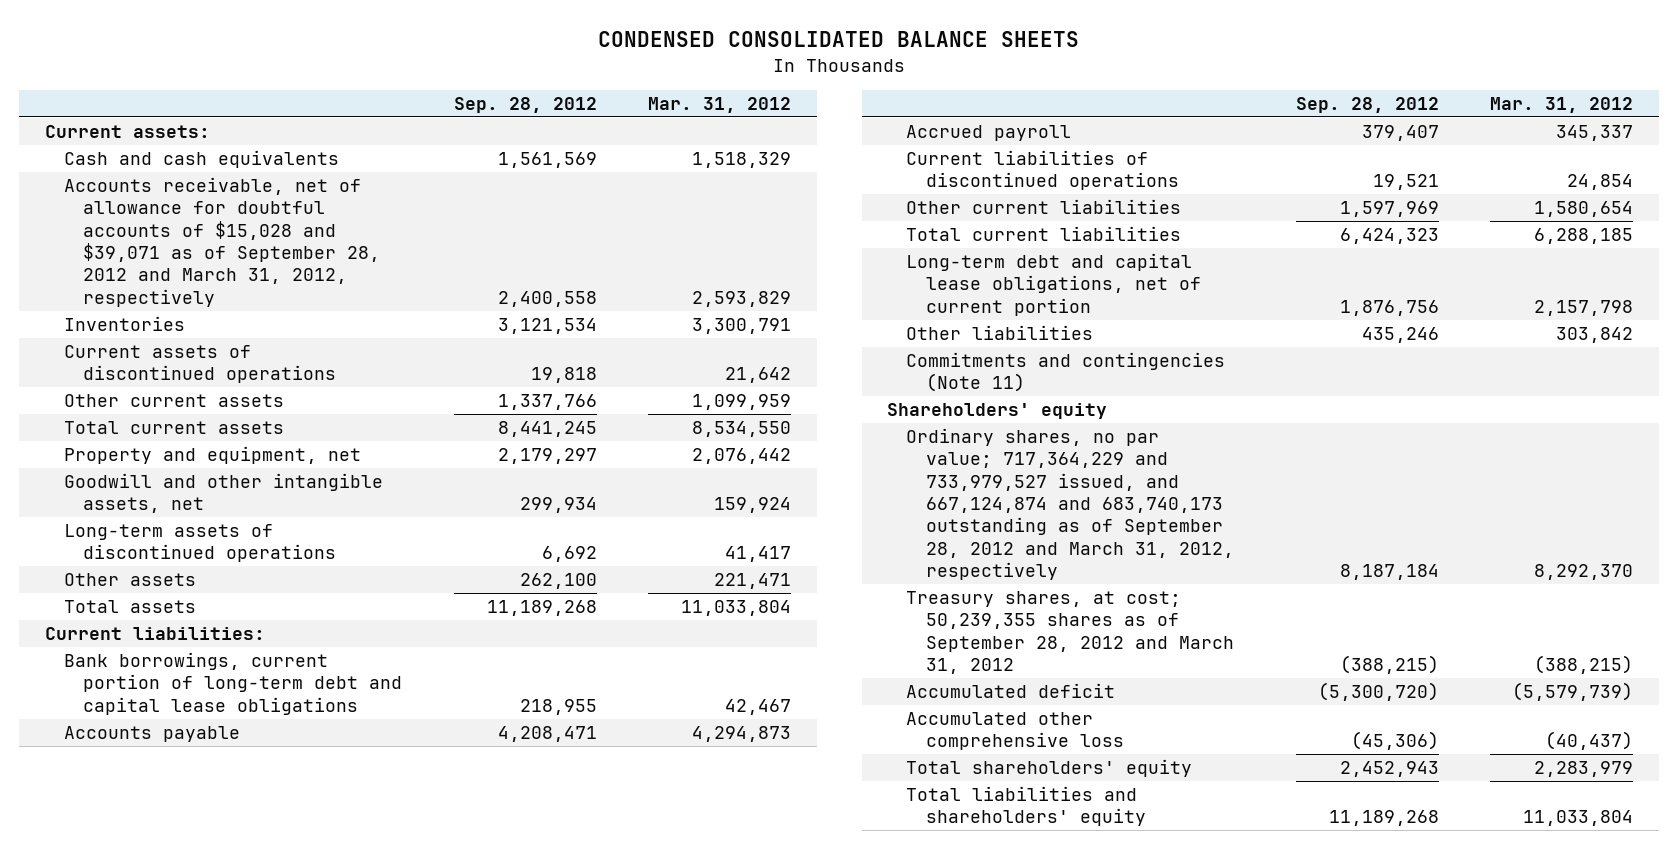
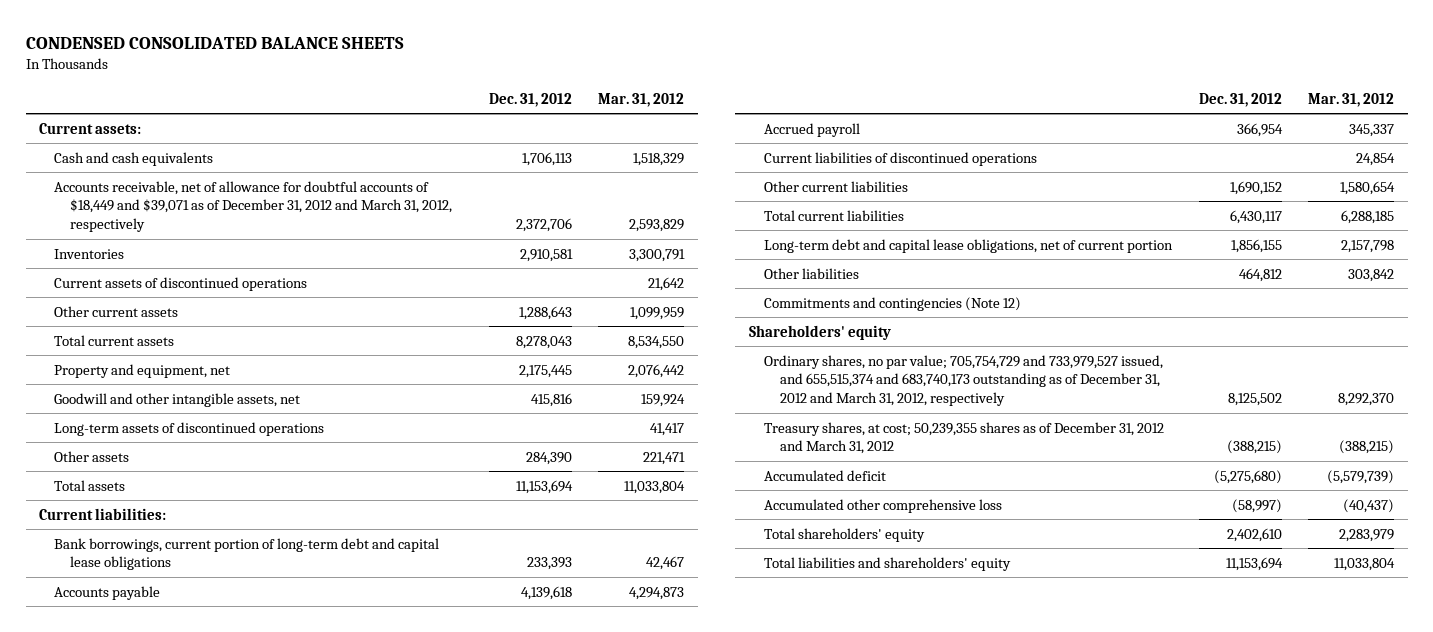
- | Sep. 28, 2012 | Mar. 31, 2012
+ | Dec. 31, 2012 | Mar. 31, 2012
- Accounts receivable, net of allowance for doubtful accounts of $15,028 and $39,071 as of September 28, 2012 and March 31, 2012, respectively | 2,400,558 | 2,593,829
+ Accounts receivable, net of allowance for doubtful accounts of $18,449 and $39,071 as of December 31, 2012 and March 31, 2012, respectively | 2,372,706 | 2,593,829
- Commitments and contingencies (Note 11)
+ Commitments and contingencies (Note 12)
- Ordinary shares, no par value; 717,364,229 and 733,979,527 issued, and 667,124,874 and 683,740,173 outstanding as of September 28, 2012 and March 31, 2012, respectively | 8,187,184 | 8,292,370
- Treasury shares, at cost; 50,239,355 shares as of September 28, 2012 and March 31, 2012 | (388,215) | (388,215)
+ Ordinary shares, no par value; 705,754,729 and 733,979,527 issued, and 655,515,374 and 683,740,173 outstanding as of December 31, 2012 and March 31, 2012, respectively | 8,125,502 | 8,292,370
+ Treasury shares, at cost; 50,239,355 shares as of December 31, 2012 and March 31, 2012 | (388,215) | (388,215)

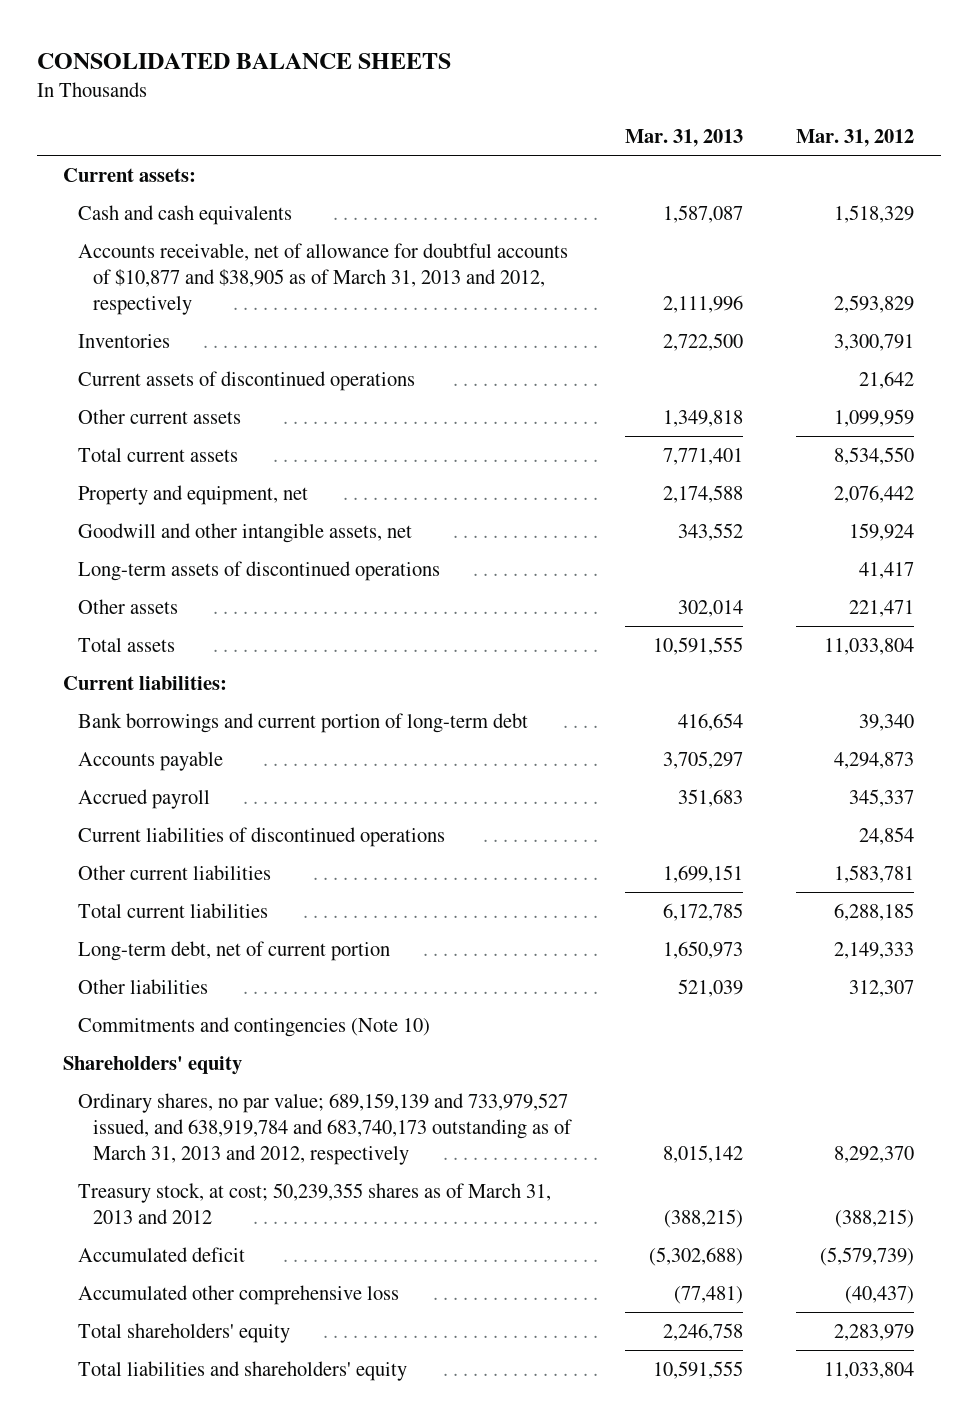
- CONDENSED CONSOLIDATED BALANCE SHEETS
+ CONSOLIDATED BALANCE SHEETS
- | Dec. 31, 2012 | Mar. 31, 2012
+ | Mar. 31, 2013 | Mar. 31, 2012
- Accounts receivable, net of allowance for doubtful accounts of $18,449 and $39,071 as of December 31, 2012 and March 31, 2012, respectively | 2,372,706 | 2,593,829
+ Accounts receivable, net of allowance for doubtful accounts of $10,877 and $38,905 as of March 31, 2013 and 2012, respectively | 2,111,996 | 2,593,829
- Bank borrowings, current portion of long-term debt and capital lease obligations | 233,393 | 42,467
+ Bank borrowings and current portion of long-term debt | 416,654 | 39,340
- Other current liabilities | 1,690,152 | 1,580,654
+ Other current liabilities | 1,699,151 | 1,583,781
- Long-term debt and capital lease obligations, net of current portion | 1,856,155 | 2,157,798
- Other liabilities | 464,812 | 303,842
- Commitments and contingencies (Note 12)
+ Long-term debt, net of current portion | 1,650,973 | 2,149,333
+ Other liabilities | 521,039 | 312,307
+ Commitments and contingencies (Note 10)
- Ordinary shares, no par value; 705,754,729 and 733,979,527 issued, and 655,515,374 and 683,740,173 outstanding as of December 31, 2012 and March 31, 2012, respectively | 8,125,502 | 8,292,370
- Treasury shares, at cost; 50,239,355 shares as of December 31, 2012 and March 31, 2012 | (388,215) | (388,215)
+ Ordinary shares, no par value; 689,159,139 and 733,979,527 issued, and 638,919,784 and 683,740,173 outstanding as of March 31, 2013 and 2012, respectively | 8,015,142 | 8,292,370
+ Treasury stock, at cost; 50,239,355 shares as of March 31, 2013 and 2012 | (388,215) | (388,215)

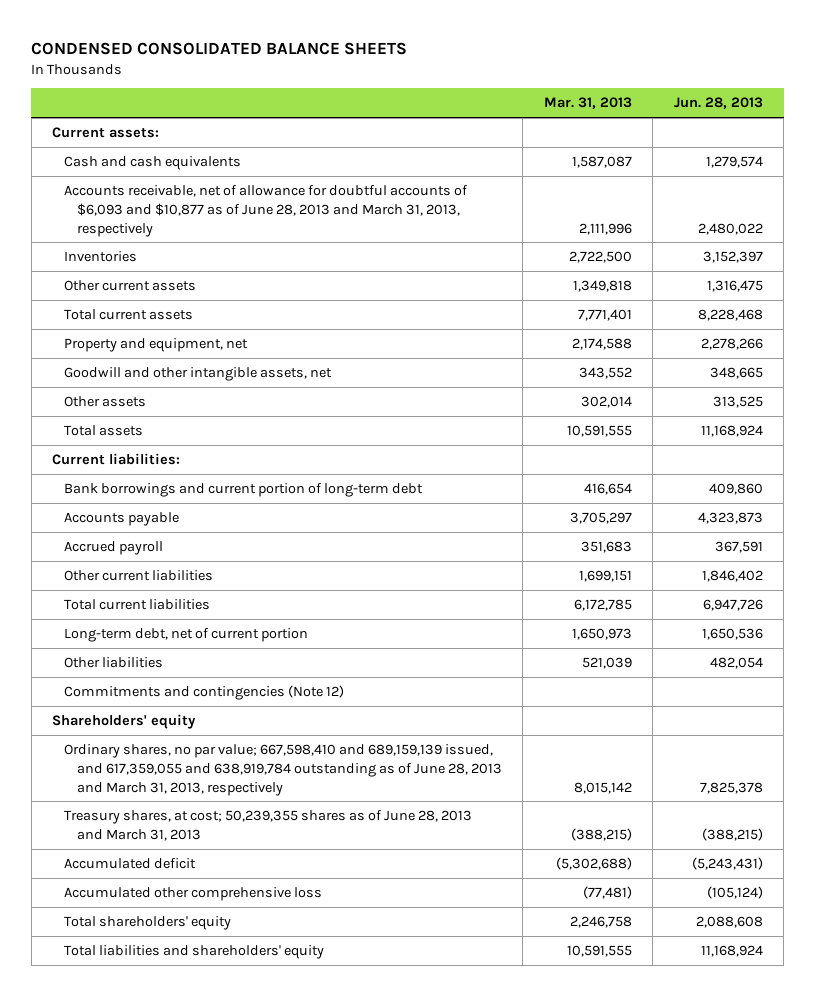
- CONSOLIDATED BALANCE SHEETS
+ CONDENSED CONSOLIDATED BALANCE SHEETS
- | Mar. 31, 2013 | Mar. 31, 2012
+ | Mar. 31, 2013 | Jun. 28, 2013
- Accounts receivable, net of allowance for doubtful accounts of $10,877 and $38,905 as of March 31, 2013 and 2012, respectively | 2,111,996 | 2,593,829
+ Accounts receivable, net of allowance for doubtful accounts of $6,093 and $10,877 as of June 28, 2013 and March 31, 2013, respectively | 2,111,996 | 2,480,022
- Current assets of discontinued operations | | 21,642
- Long-term assets of discontinued operations | | 41,417
- Current liabilities of discontinued operations | | 24,854
- Commitments and contingencies (Note 10)
+ Commitments and contingencies (Note 12)
- Ordinary shares, no par value; 689,159,139 and 733,979,527 issued, and 638,919,784 and 683,740,173 outstanding as of March 31, 2013 and 2012, respectively | 8,015,142 | 8,292,370
- Treasury stock, at cost; 50,239,355 shares as of March 31, 2013 and 2012 | (388,215) | (388,215)
+ Ordinary shares, no par value; 667,598,410 and 689,159,139 issued, and 617,359,055 and 638,919,784 outstanding as of June 28, 2013 and March 31, 2013, respectively | 8,015,142 | 7,825,378
+ Treasury shares, at cost; 50,239,355 shares as of June 28, 2013 and March 31, 2013 | (388,215) | (388,215)

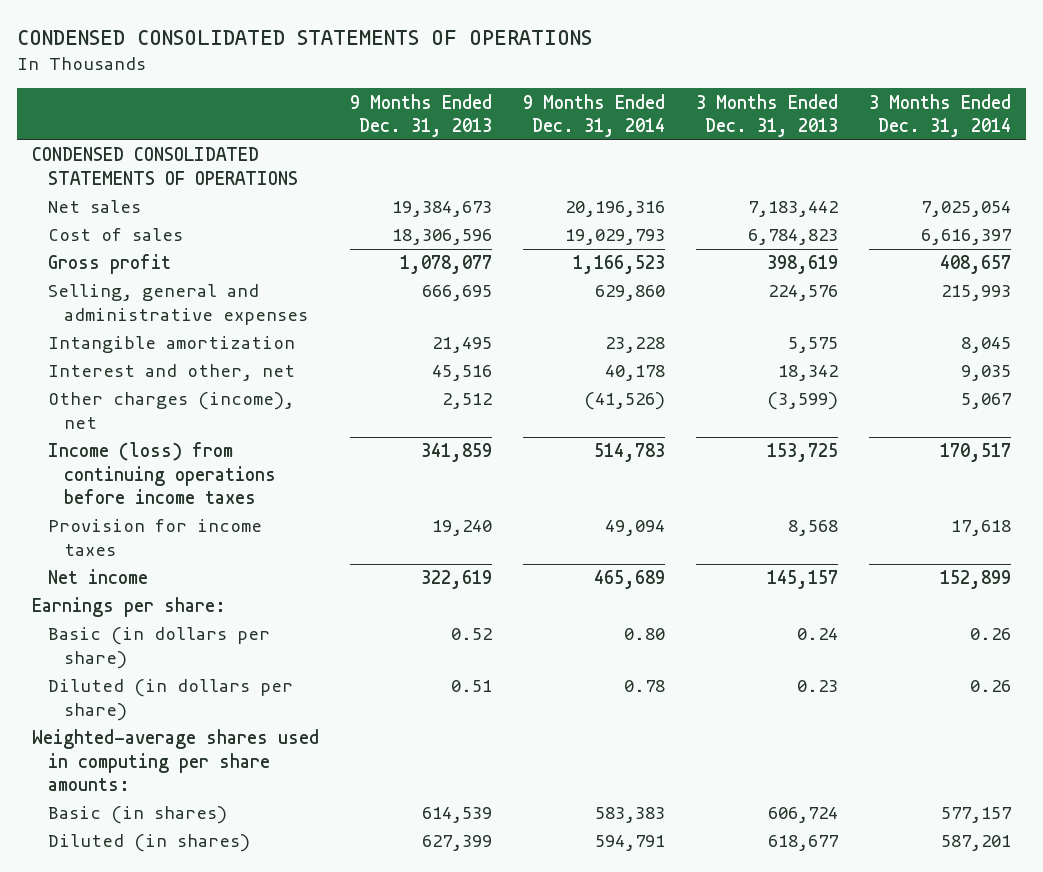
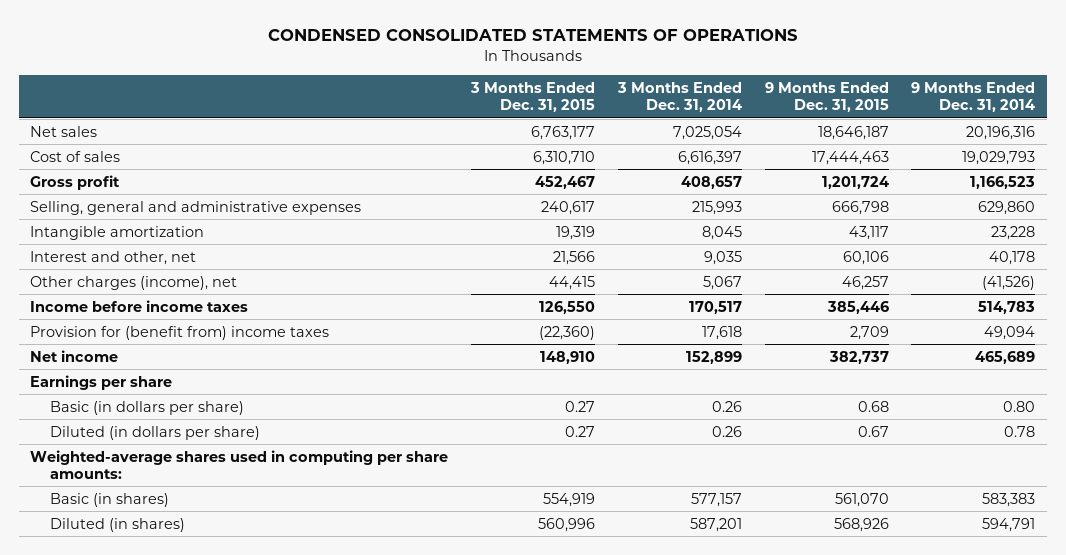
- | 9 Months Ended Dec. 31, 2013 | 9 Months Ended Dec. 31, 2014 | 3 Months Ended Dec. 31, 2013 | 3 Months Ended Dec. 31, 2014
+ | 3 Months Ended Dec. 31, 2015 | 3 Months Ended Dec. 31, 2014 | 9 Months Ended Dec. 31, 2015 | 9 Months Ended Dec. 31, 2014
- CONDENSED CONSOLIDATED STATEMENTS OF OPERATIONS
- Income (loss) from continuing operations before income taxes | 341,859 | 514,783 | 153,725 | 170,517
- Provision for income taxes | 19,240 | 49,094 | 8,568 | 17,618
+ Income before income taxes | 126,550 | 170,517 | 385,446 | 514,783
+ Provision for (benefit from) income taxes | (22,360) | 17,618 | 2,709 | 49,094
- Earnings per share:
+ Earnings per share

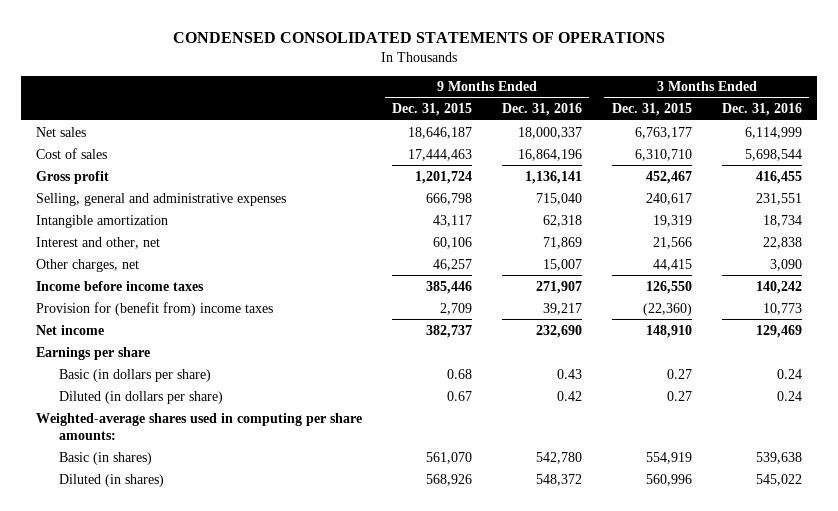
- | 3 Months Ended Dec. 31, 2015 | 3 Months Ended Dec. 31, 2014 | 9 Months Ended Dec. 31, 2015 | 9 Months Ended Dec. 31, 2014
+ | 9 Months Ended Dec. 31, 2015 | 9 Months Ended Dec. 31, 2016 | 3 Months Ended Dec. 31, 2015 | 3 Months Ended Dec. 31, 2016
- Other charges (income), net | 44,415 | 5,067 | 46,257 | (41,526)
+ Other charges, net | 46,257 | 15,007 | 44,415 | 3,090

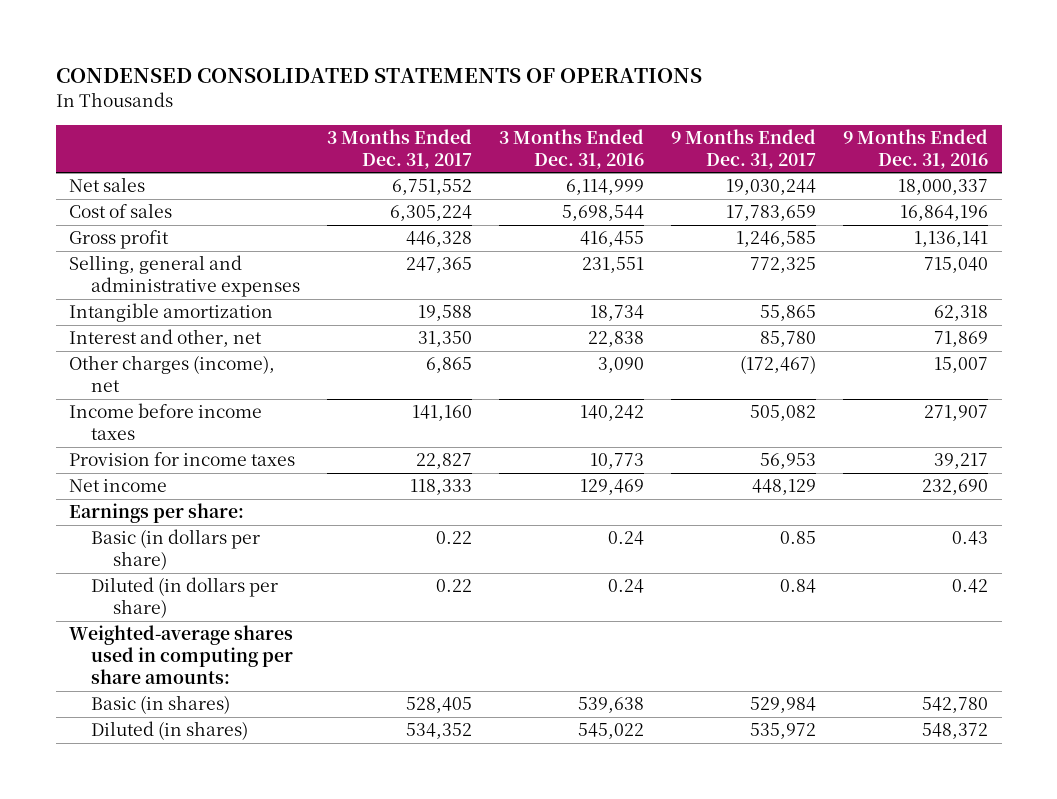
- | 9 Months Ended Dec. 31, 2015 | 9 Months Ended Dec. 31, 2016 | 3 Months Ended Dec. 31, 2015 | 3 Months Ended Dec. 31, 2016
+ | 3 Months Ended Dec. 31, 2017 | 3 Months Ended Dec. 31, 2016 | 9 Months Ended Dec. 31, 2017 | 9 Months Ended Dec. 31, 2016
- Other charges, net | 46,257 | 15,007 | 44,415 | 3,090
+ Other charges (income), net | 6,865 | 3,090 | (172,467) | 15,007
- Provision for (benefit from) income taxes | 2,709 | 39,217 | (22,360) | 10,773
+ Provision for income taxes | 22,827 | 10,773 | 56,953 | 39,217
- Earnings per share
+ Earnings per share:

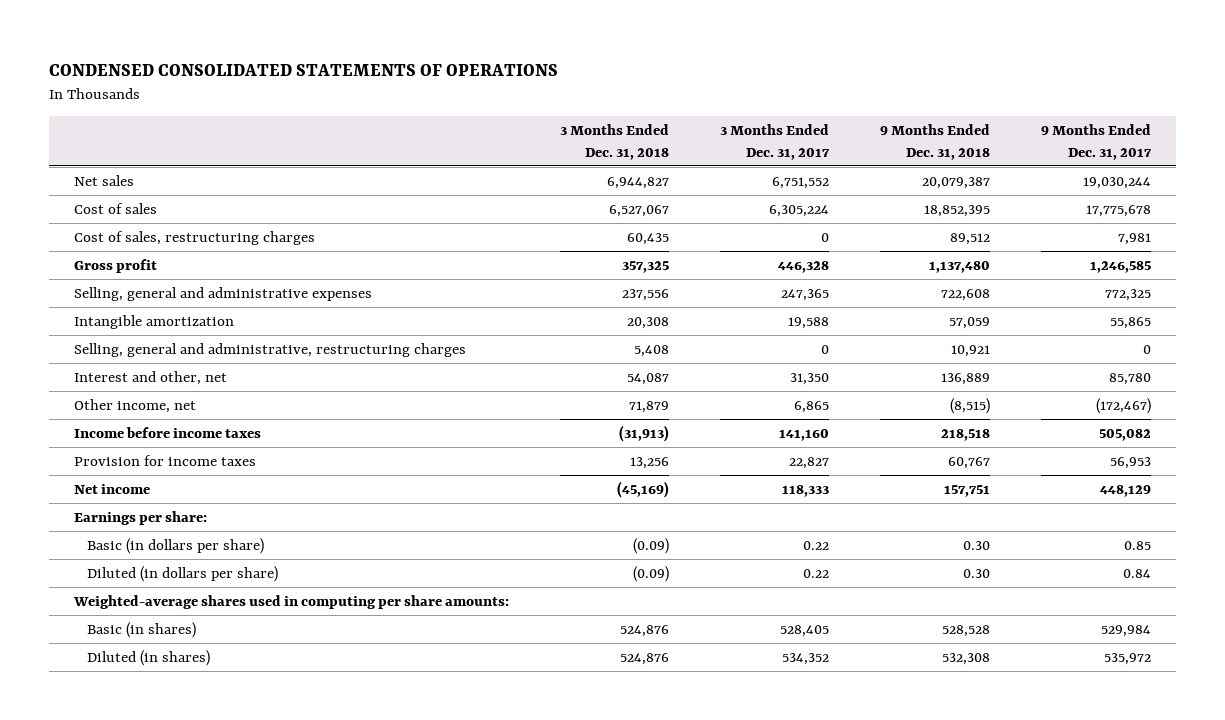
- | 3 Months Ended Dec. 31, 2017 | 3 Months Ended Dec. 31, 2016 | 9 Months Ended Dec. 31, 2017 | 9 Months Ended Dec. 31, 2016
+ | 3 Months Ended Dec. 31, 2018 | 3 Months Ended Dec. 31, 2017 | 9 Months Ended Dec. 31, 2018 | 9 Months Ended Dec. 31, 2017
- Cost of sales | 6,305,224 | 5,698,544 | 17,783,659 | 16,864,196
+ Cost of sales | 6,527,067 | 6,305,224 | 18,852,395 | 17,775,678
+ Cost of sales, restructuring charges | 60,435 | 0 | 89,512 | 7,981
+ Selling, general and administrative, restructuring charges | 5,408 | 0 | 10,921 | 0
- Other charges (income), net | 6,865 | 3,090 | (172,467) | 15,007
+ Other income, net | 71,879 | 6,865 | (8,515) | (172,467)

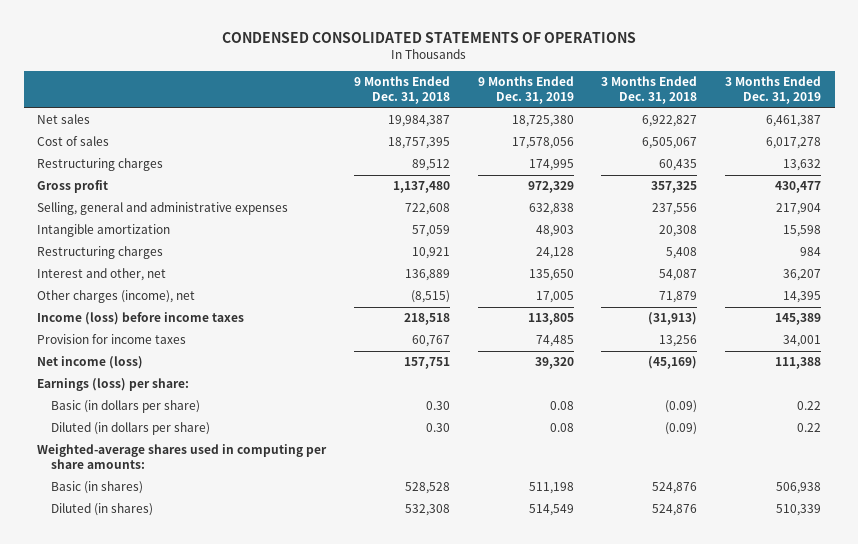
- | 3 Months Ended Dec. 31, 2018 | 3 Months Ended Dec. 31, 2017 | 9 Months Ended Dec. 31, 2018 | 9 Months Ended Dec. 31, 2017
+ | 9 Months Ended Dec. 31, 2018 | 9 Months Ended Dec. 31, 2019 | 3 Months Ended Dec. 31, 2018 | 3 Months Ended Dec. 31, 2019
- Net sales | 6,944,827 | 6,751,552 | 20,079,387 | 19,030,244
- Cost of sales | 6,527,067 | 6,305,224 | 18,852,395 | 17,775,678
- Cost of sales, restructuring charges | 60,435 | 0 | 89,512 | 7,981
+ Net sales | 19,984,387 | 18,725,380 | 6,922,827 | 6,461,387
+ Cost of sales | 18,757,395 | 17,578,056 | 6,505,067 | 6,017,278
+ Restructuring charges | 89,512 | 174,995 | 60,435 | 13,632
- Selling, general and administrative, restructuring charges | 5,408 | 0 | 10,921 | 0
+ Restructuring charges | 10,921 | 24,128 | 5,408 | 984
- Other income, net | 71,879 | 6,865 | (8,515) | (172,467)
- Income before income taxes | (31,913) | 141,160 | 218,518 | 505,082
+ Other charges (income), net | (8,515) | 17,005 | 71,879 | 14,395
+ Income (loss) before income taxes | 218,518 | 113,805 | (31,913) | 145,389
- Net income | (45,169) | 118,333 | 157,751 | 448,129
- Earnings per share:
+ Net income (loss) | 157,751 | 39,320 | (45,169) | 111,388
+ Earnings (loss) per share:

